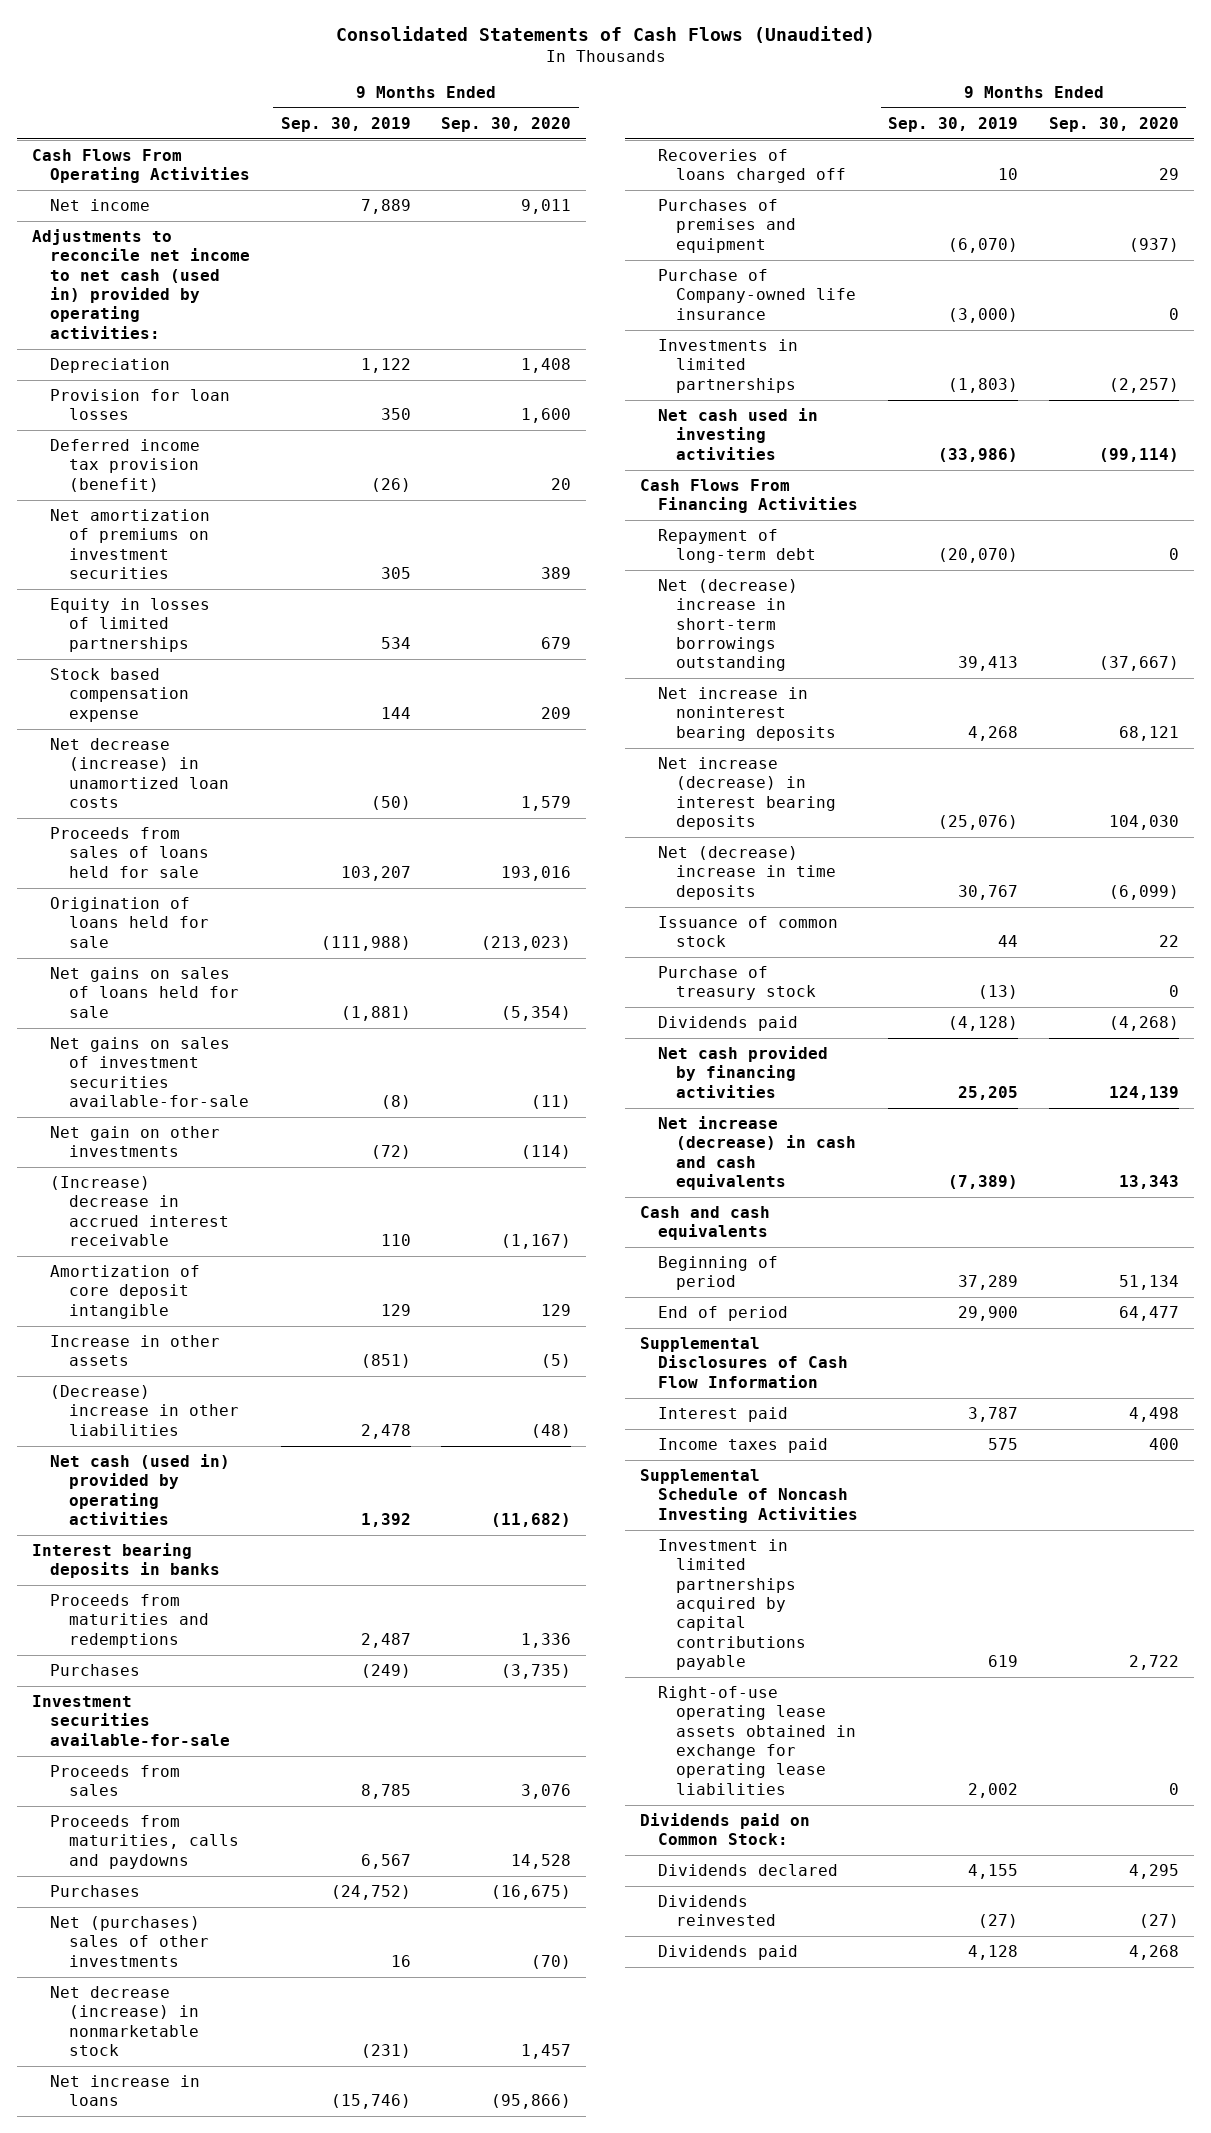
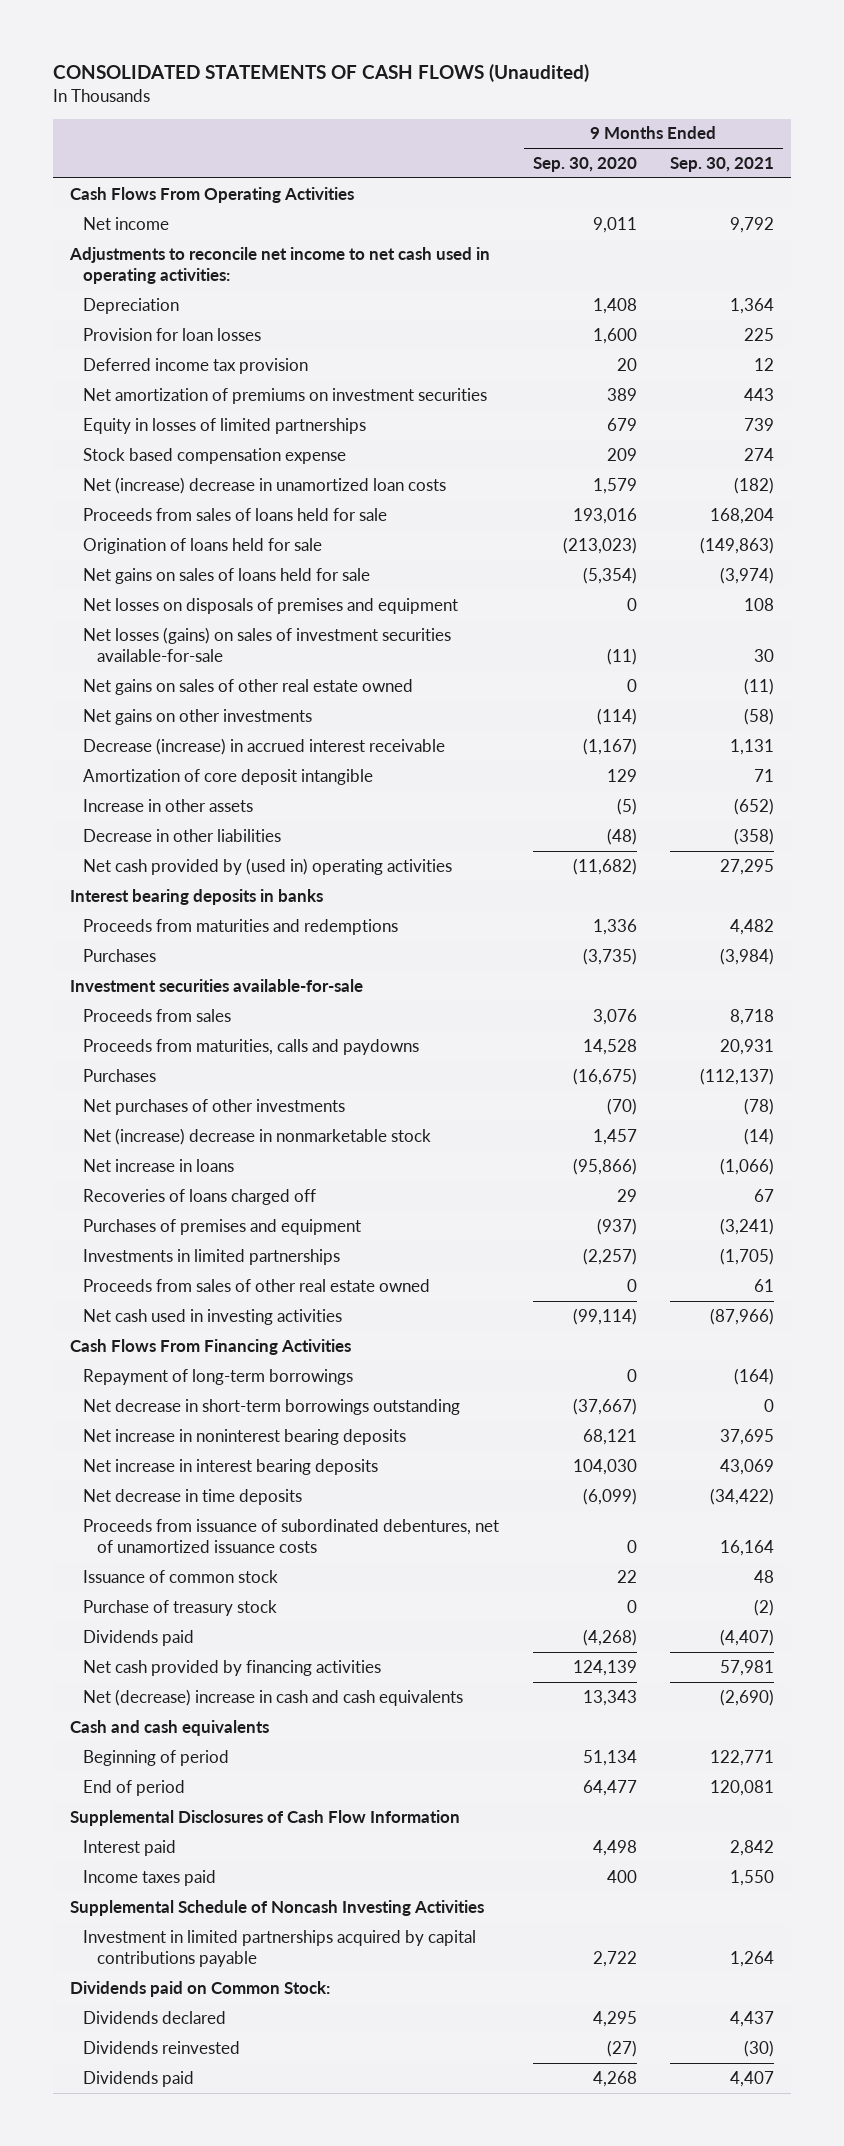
- Consolidated Statements of Cash Flows (Unaudited)
+ CONSOLIDATED STATEMENTS OF CASH FLOWS (Unaudited)
- | 9 Months Ended Sep. 30, 2019 | 9 Months Ended Sep. 30, 2020
+ | 9 Months Ended Sep. 30, 2020 | 9 Months Ended Sep. 30, 2021
- Adjustments to reconcile net income to net cash (used in) provided by operating activities:
+ Adjustments to reconcile net income to net cash used in operating activities:
- Deferred income tax provision (benefit) | (26) | 20
+ Deferred income tax provision | 20 | 12
- Net decrease (increase) in unamortized loan costs | (50) | 1,579
+ Net (increase) decrease in unamortized loan costs | 1,579 | (182)
- Net gains on sales of investment securities available-for-sale | (8) | (11)
- Net gain on other investments | (72) | (114)
- (Increase) decrease in accrued interest receivable | 110 | (1,167)
+ Net losses on disposals of premises and equipment | 0 | 108
+ Net losses (gains) on sales of investment securities available-for-sale | (11) | 30
+ Net gains on sales of other real estate owned | 0 | (11)
+ Net gains on other investments | (114) | (58)
+ Decrease (increase) in accrued interest receivable | (1,167) | 1,131
- (Decrease) increase in other liabilities | 2,478 | (48)
- Net cash (used in) provided by operating activities | 1,392 | (11,682)
+ Decrease in other liabilities | (48) | (358)
+ Net cash provided by (used in) operating activities | (11,682) | 27,295
- Net (purchases) sales of other investments | 16 | (70)
- Net decrease (increase) in nonmarketable stock | (231) | 1,457
+ Net purchases of other investments | (70) | (78)
+ Net (increase) decrease in nonmarketable stock | 1,457 | (14)
- Purchase of Company-owned life insurance | (3,000) | 0
+ Proceeds from sales of other real estate owned | 0 | 61
- Repayment of long-term debt | (20,070) | 0
- Net (decrease) increase in short-term borrowings outstanding | 39,413 | (37,667)
+ Repayment of long-term borrowings | 0 | (164)
+ Net decrease in short-term borrowings outstanding | (37,667) | 0
- Net increase (decrease) in interest bearing deposits | (25,076) | 104,030
- Net (decrease) increase in time deposits | 30,767 | (6,099)
+ Net increase in interest bearing deposits | 104,030 | 43,069
+ Net decrease in time deposits | (6,099) | (34,422)
+ Proceeds from issuance of subordinated debentures, net of unamortized issuance costs | 0 | 16,164
- Net increase (decrease) in cash and cash equivalents | (7,389) | 13,343
+ Net (decrease) increase in cash and cash equivalents | 13,343 | (2,690)
- Right-of-use operating lease assets obtained in exchange for operating lease liabilities | 2,002 | 0

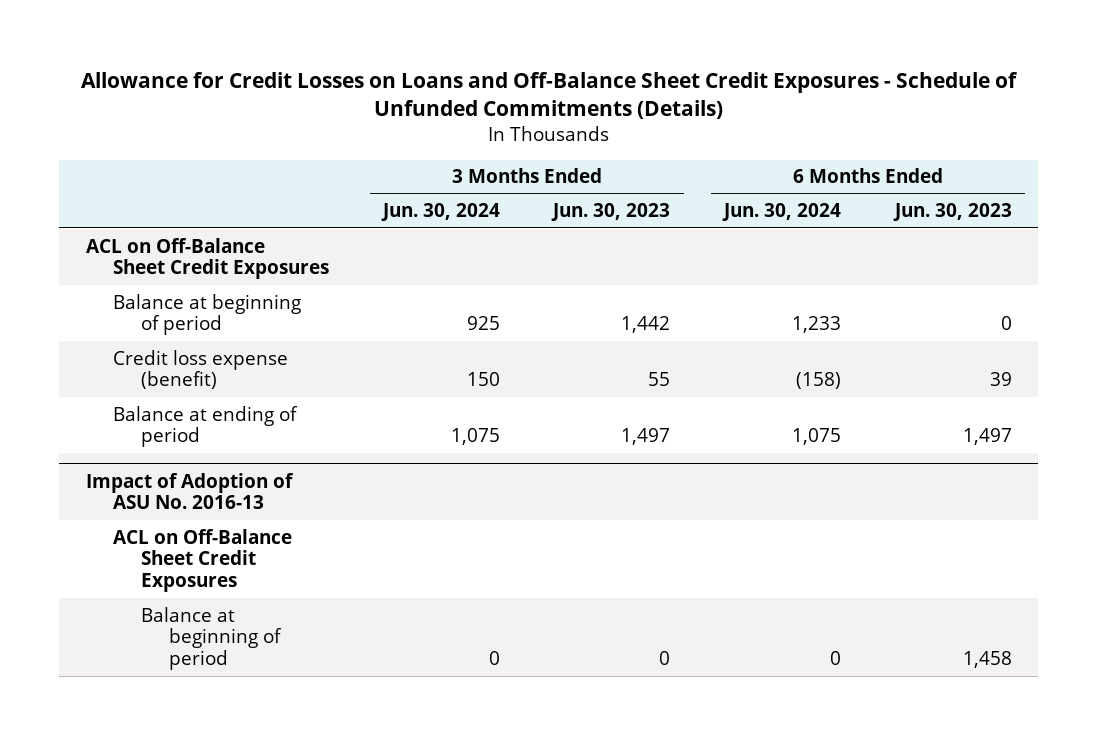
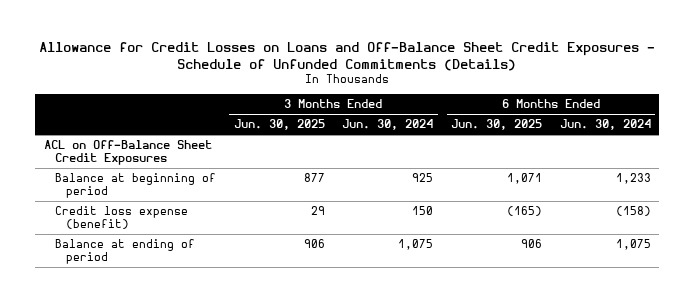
- | 3 Months Ended Jun. 30, 2024 | 3 Months Ended Jun. 30, 2023 | 6 Months Ended Jun. 30, 2024 | 6 Months Ended Jun. 30, 2023
+ | 3 Months Ended Jun. 30, 2025 | 3 Months Ended Jun. 30, 2024 | 6 Months Ended Jun. 30, 2025 | 6 Months Ended Jun. 30, 2024
- Impact of Adoption of ASU No. 2016-13
- ACL on Off-Balance Sheet Credit Exposures
- Balance at beginning of period | 0 | 0 | 0 | 1,458

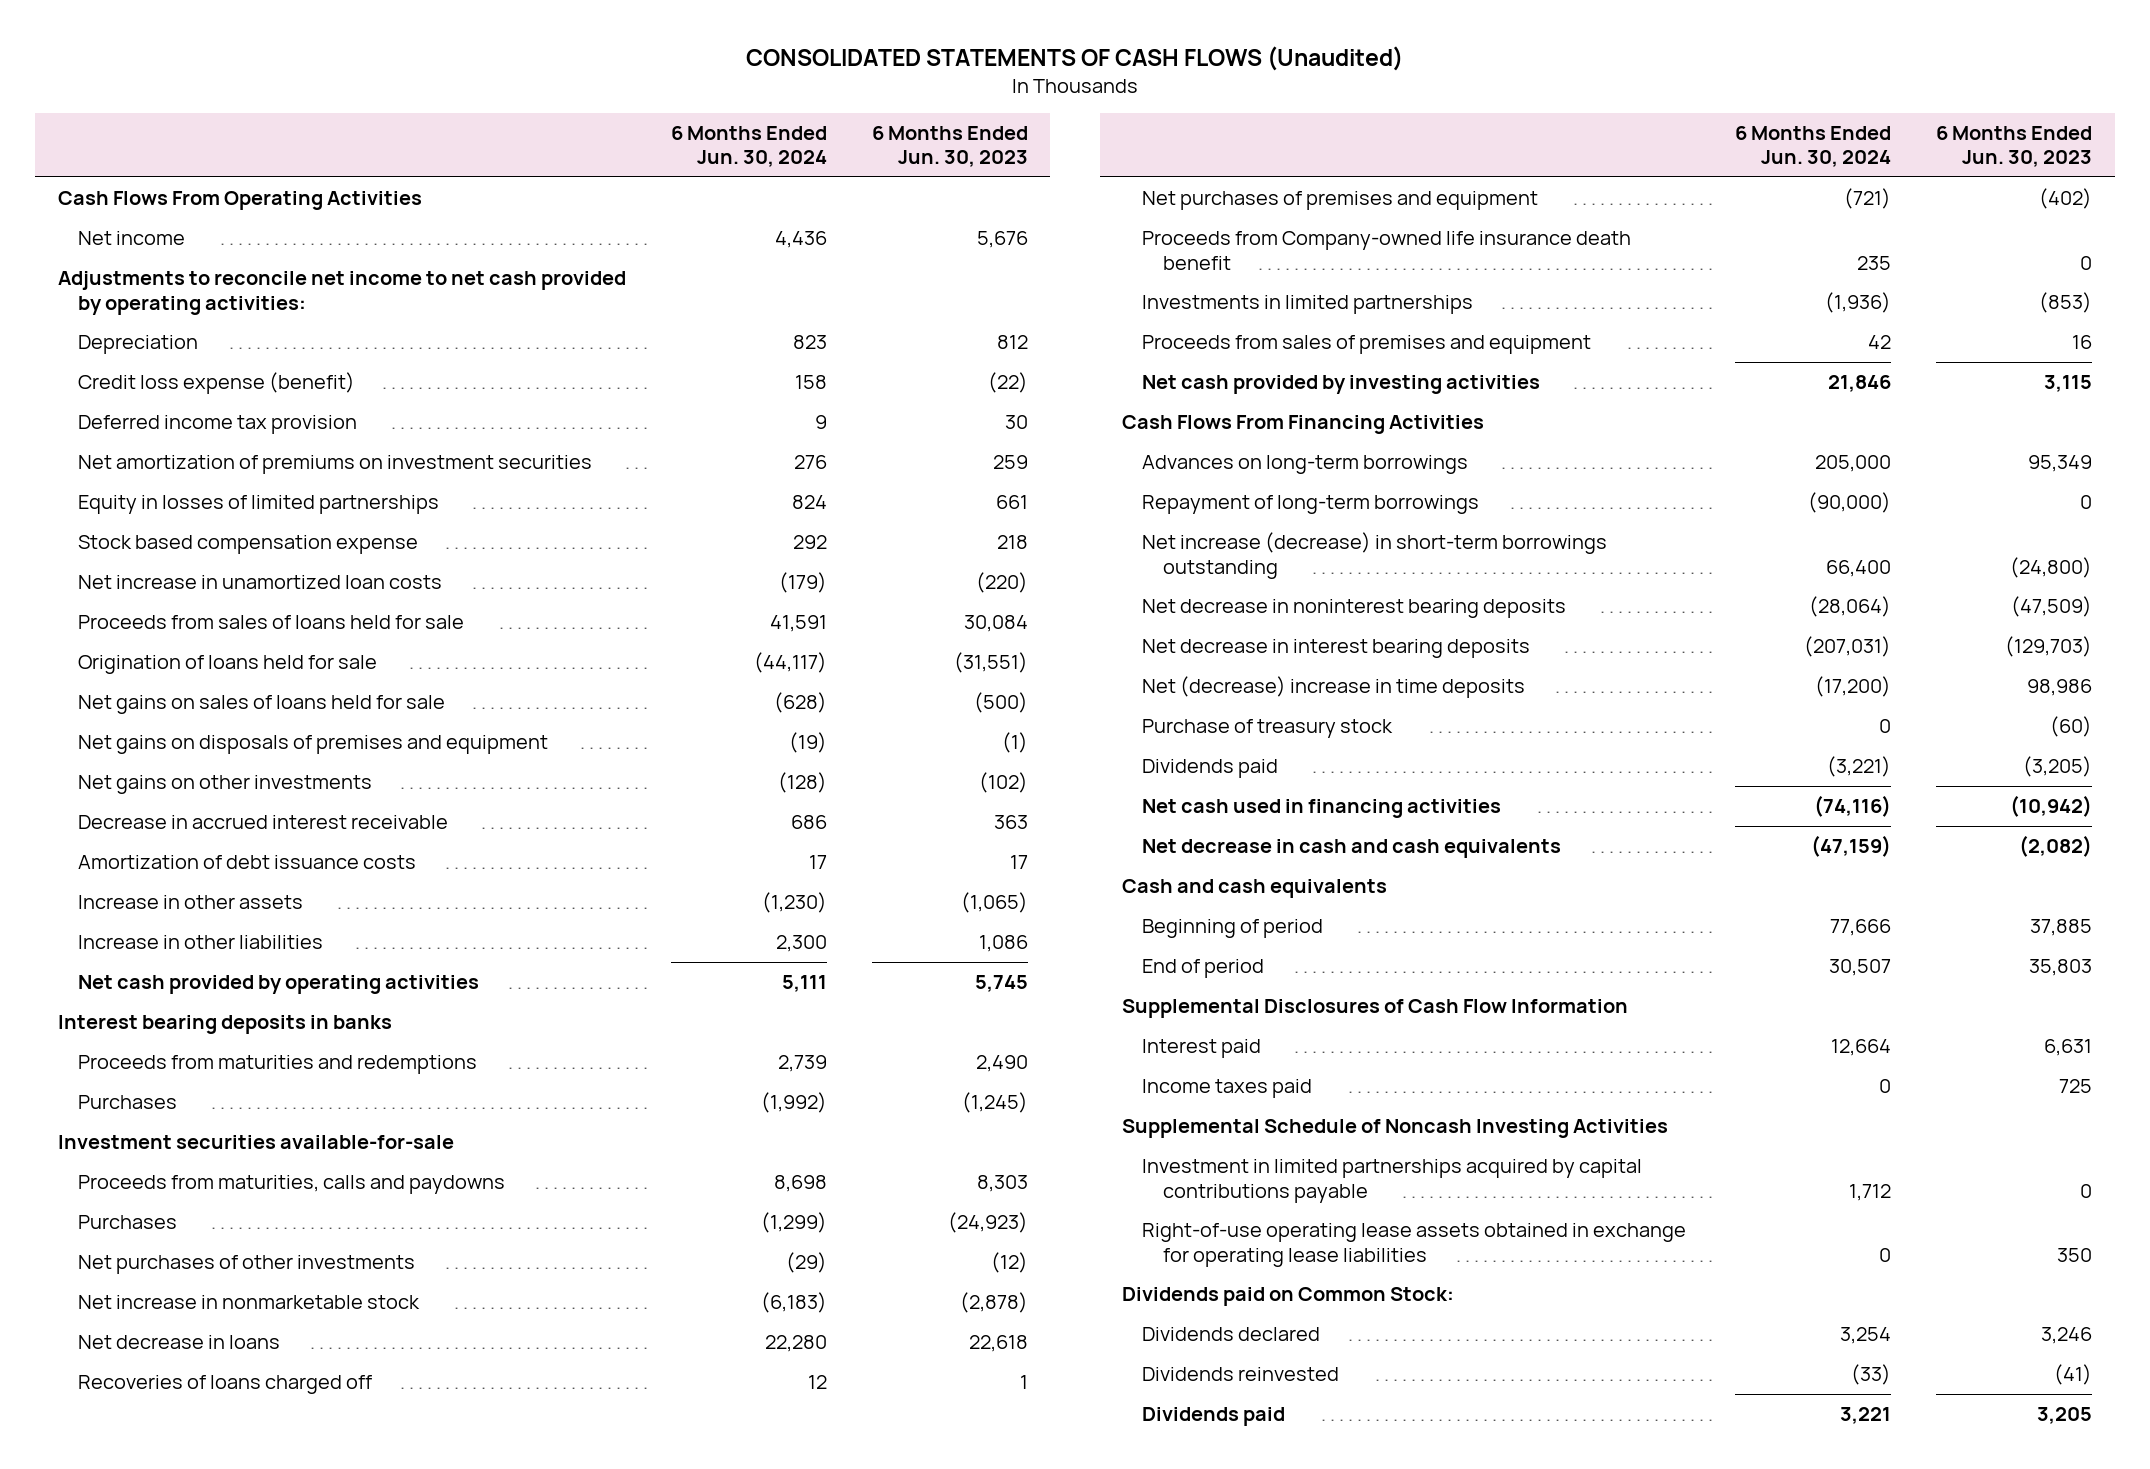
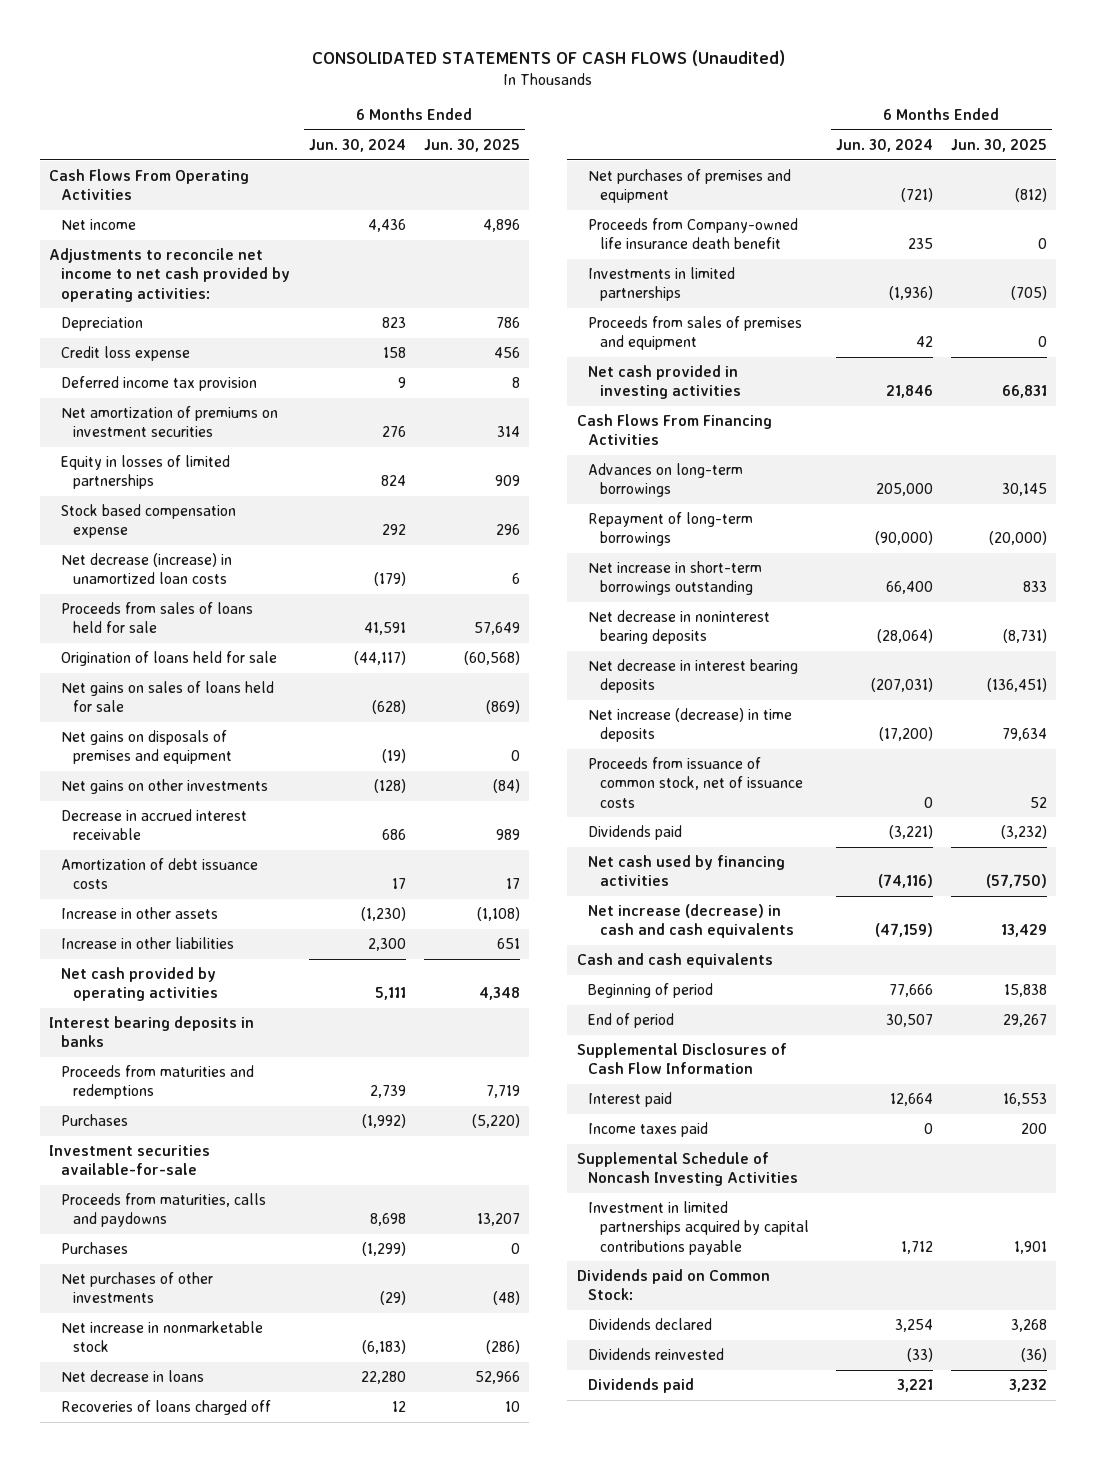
- | 6 Months Ended Jun. 30, 2024 | 6 Months Ended Jun. 30, 2023
+ | 6 Months Ended Jun. 30, 2024 | 6 Months Ended Jun. 30, 2025
- Credit loss expense (benefit) | 158 | (22)
+ Credit loss expense | 158 | 456
- Net increase in unamortized loan costs | (179) | (220)
+ Net decrease (increase) in unamortized loan costs | (179) | 6
- Net cash provided by investing activities | 21,846 | 3,115
+ Net cash provided in investing activities | 21,846 | 66,831
- Net increase (decrease) in short-term borrowings outstanding | 66,400 | (24,800)
+ Net increase in short-term borrowings outstanding | 66,400 | 833
- Net (decrease) increase in time deposits | (17,200) | 98,986
- Purchase of treasury stock | 0 | (60)
+ Net increase (decrease) in time deposits | (17,200) | 79,634
+ Proceeds from issuance of common stock, net of issuance costs | 0 | 52
- Net cash used in financing activities | (74,116) | (10,942)
- Net decrease in cash and cash equivalents | (47,159) | (2,082)
+ Net cash used by financing activities | (74,116) | (57,750)
+ Net increase (decrease) in cash and cash equivalents | (47,159) | 13,429
- Right-of-use operating lease assets obtained in exchange for operating lease liabilities | 0 | 350

